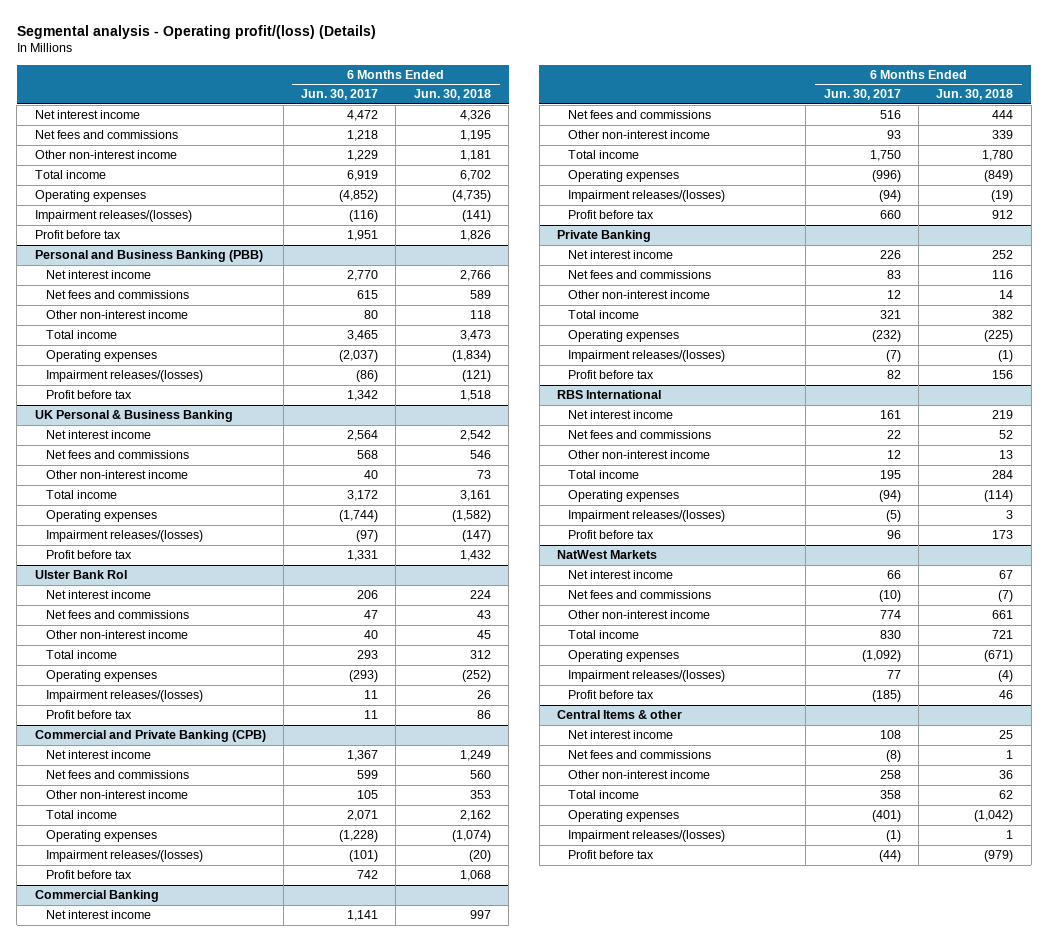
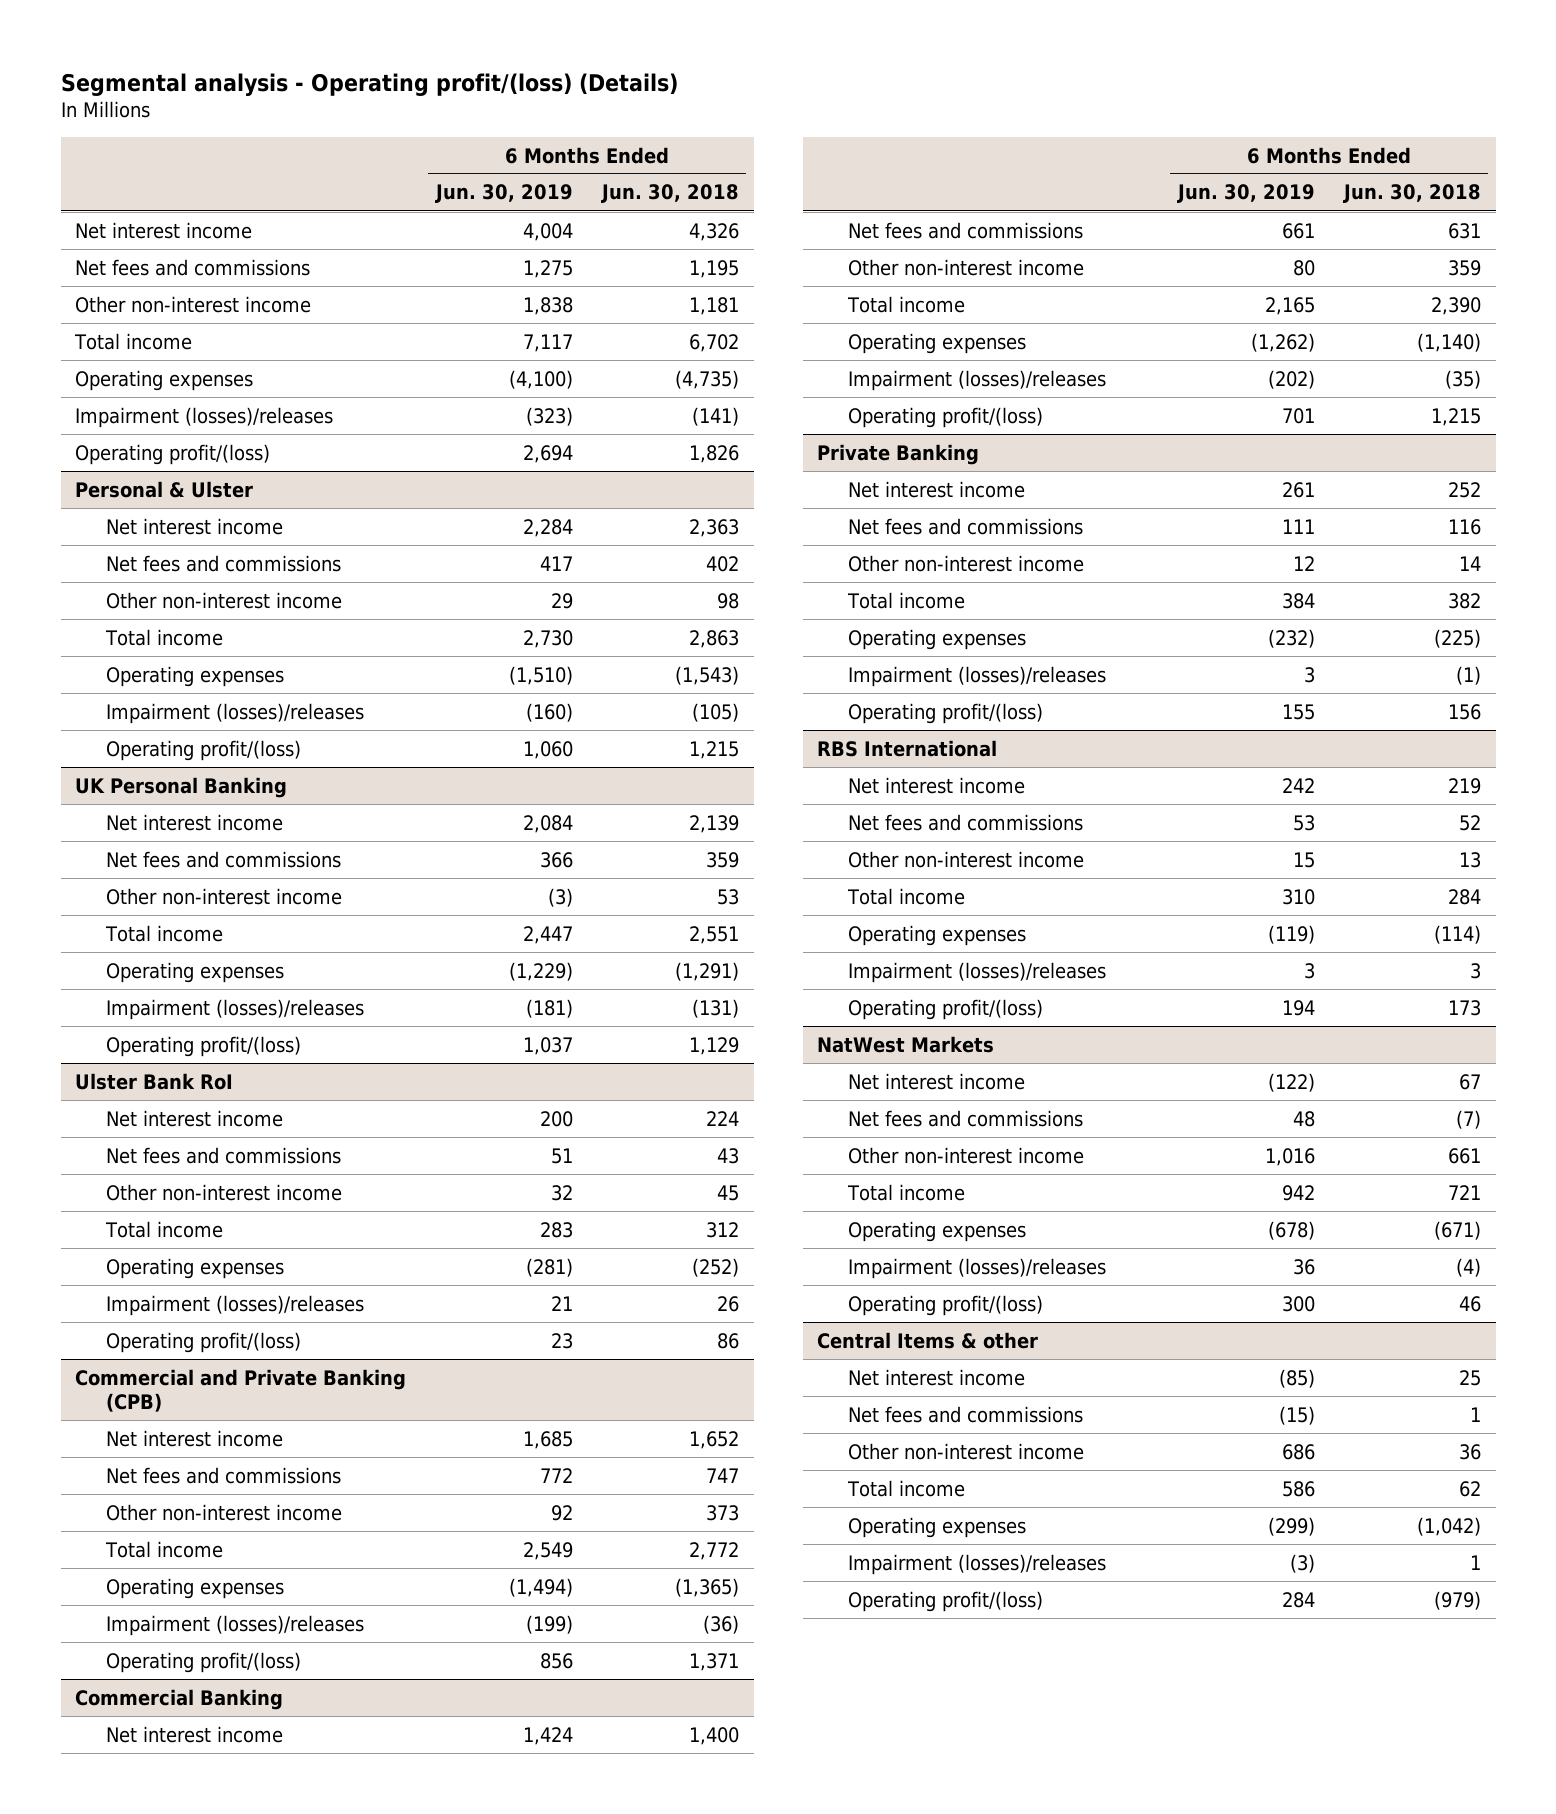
- | 6 Months Ended Jun. 30, 2017 | 6 Months Ended Jun. 30, 2018
+ | 6 Months Ended Jun. 30, 2019 | 6 Months Ended Jun. 30, 2018
- Impairment releases/(losses) | (116) | (141)
- Profit before tax | 1,951 | 1,826
- Personal and Business Banking (PBB)
- Net interest income | 2,770 | 2,766
- Net fees and commissions | 615 | 589
- Other non-interest income | 80 | 118
- Total income | 3,465 | 3,473
- Operating expenses | (2,037) | (1,834)
- Impairment releases/(losses) | (86) | (121)
- Profit before tax | 1,342 | 1,518
- UK Personal & Business Banking
- Net interest income | 2,564 | 2,542
- Net fees and commissions | 568 | 546
- Other non-interest income | 40 | 73
- Total income | 3,172 | 3,161
- Operating expenses | (1,744) | (1,582)
- Impairment releases/(losses) | (97) | (147)
- Profit before tax | 1,331 | 1,432
+ Impairment (losses)/releases | (323) | (141)
+ Operating profit/(loss) | 2,694 | 1,826
+ Personal & Ulster
+ Net interest income | 2,284 | 2,363
+ Net fees and commissions | 417 | 402
+ Other non-interest income | 29 | 98
+ Total income | 2,730 | 2,863
+ Operating expenses | (1,510) | (1,543)
+ Impairment (losses)/releases | (160) | (105)
+ Operating profit/(loss) | 1,060 | 1,215
+ UK Personal Banking
+ Net interest income | 2,084 | 2,139
+ Net fees and commissions | 366 | 359
+ Other non-interest income | (3) | 53
+ Total income | 2,447 | 2,551
+ Operating expenses | (1,229) | (1,291)
+ Impairment (losses)/releases | (181) | (131)
+ Operating profit/(loss) | 1,037 | 1,129
@ Ulster Bank RoI
- Impairment releases/(losses) | 11 | 26
- Profit before tax | 11 | 86
+ Impairment (losses)/releases | 21 | 26
+ Operating profit/(loss) | 23 | 86
@ Commercial and Private Banking (CPB)
- Net interest income | 1,367 | 1,249
- Net fees and commissions | 599 | 560
- Other non-interest income | 105 | 353
- Total income | 2,071 | 2,162
- Operating expenses | (1,228) | (1,074)
- Impairment releases/(losses) | (101) | (20)
- Profit before tax | 742 | 1,068
+ Net interest income | 1,685 | 1,652
+ Net fees and commissions | 772 | 747
+ Other non-interest income | 92 | 373
+ Total income | 2,549 | 2,772
+ Operating expenses | (1,494) | (1,365)
+ Impairment (losses)/releases | (199) | (36)
+ Operating profit/(loss) | 856 | 1,371
@ Commercial Banking
- Net interest income | 1,141 | 997
- Net fees and commissions | 516 | 444
- Other non-interest income | 93 | 339
- Total income | 1,750 | 1,780
- Operating expenses | (996) | (849)
- Impairment releases/(losses) | (94) | (19)
- Profit before tax | 660 | 912
+ Net interest income | 1,424 | 1,400
+ Net fees and commissions | 661 | 631
+ Other non-interest income | 80 | 359
+ Total income | 2,165 | 2,390
+ Operating expenses | (1,262) | (1,140)
+ Impairment (losses)/releases | (202) | (35)
+ Operating profit/(loss) | 701 | 1,215
@ Private Banking
- Impairment releases/(losses) | (7) | (1)
- Profit before tax | 82 | 156
+ Impairment (losses)/releases | 3 | (1)
+ Operating profit/(loss) | 155 | 156
@ RBS International
- Impairment releases/(losses) | (5) | 3
- Profit before tax | 96 | 173
+ Impairment (losses)/releases | 3 | 3
+ Operating profit/(loss) | 194 | 173
@ NatWest Markets
- Impairment releases/(losses) | 77 | (4)
- Profit before tax | (185) | 46
+ Impairment (losses)/releases | 36 | (4)
+ Operating profit/(loss) | 300 | 46
@ Central Items & other
- Impairment releases/(losses) | (1) | 1
- Profit before tax | (44) | (979)
+ Impairment (losses)/releases | (3) | 1
+ Operating profit/(loss) | 284 | (979)

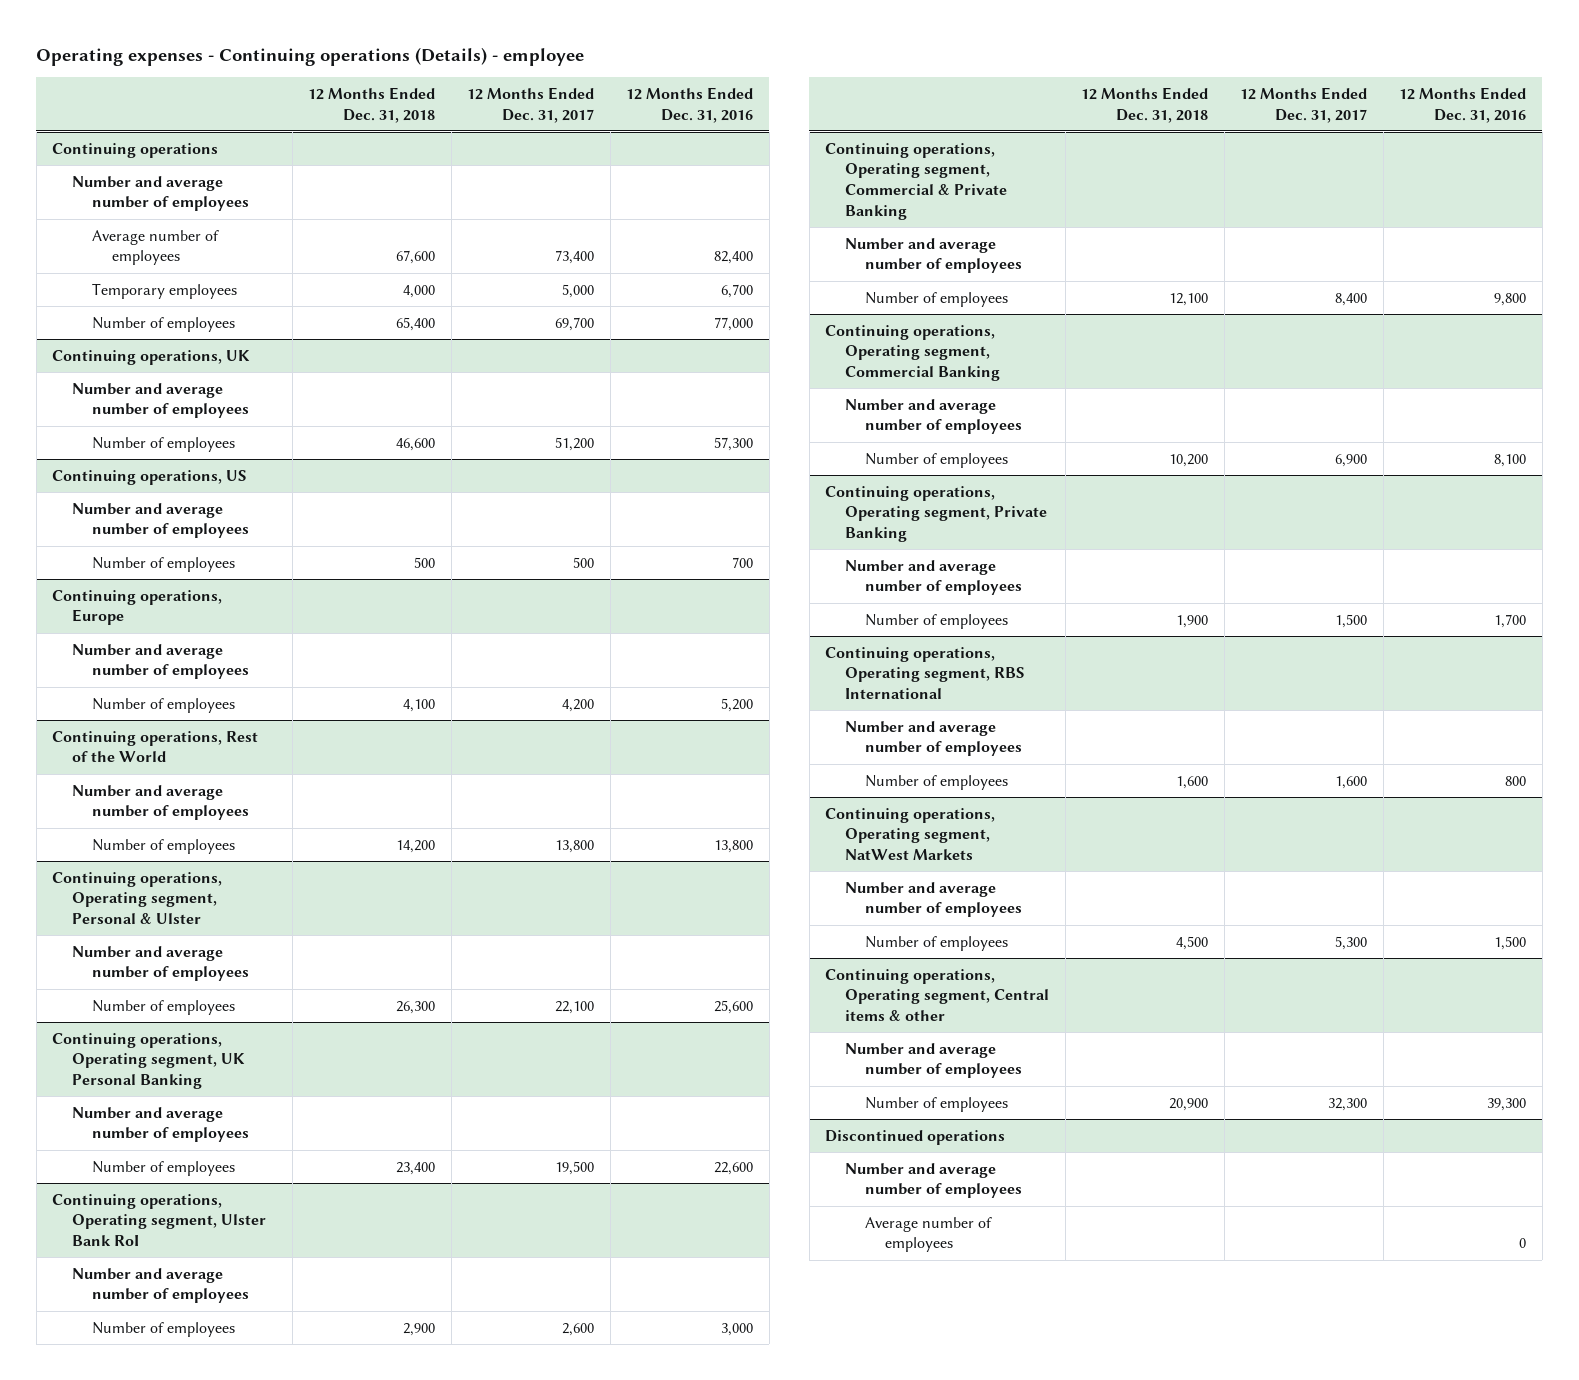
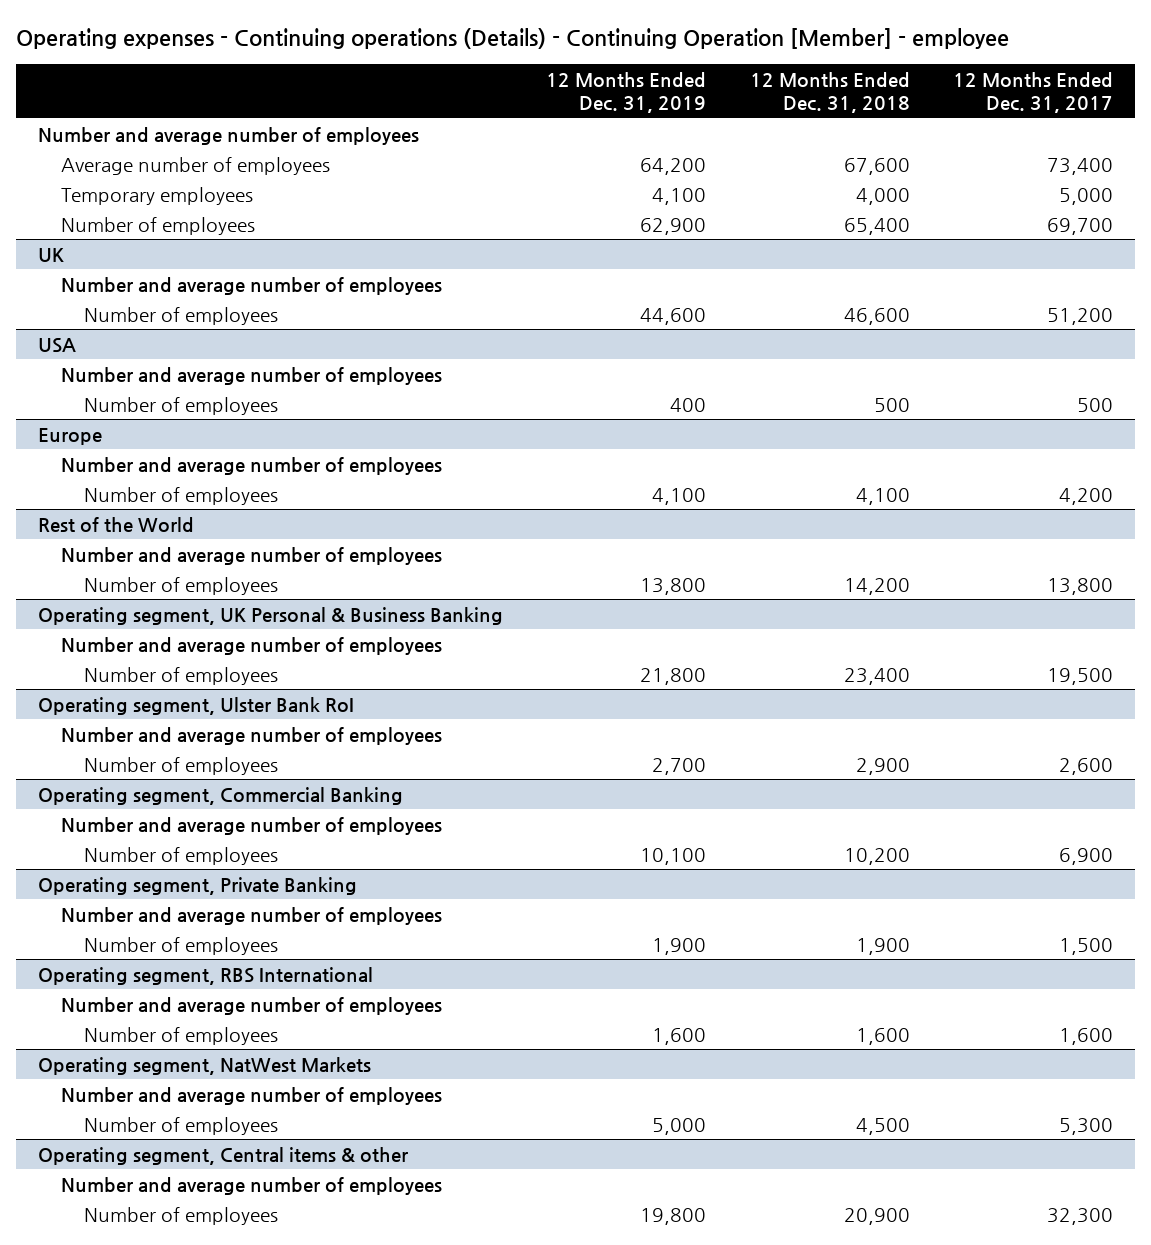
- Operating expenses - Continuing operations (Details) - employee
+ Operating expenses - Continuing operations (Details) - Continuing Operation [Member] - employee
- | 12 Months Ended Dec. 31, 2018 | 12 Months Ended Dec. 31, 2017 | 12 Months Ended Dec. 31, 2016
+ | 12 Months Ended Dec. 31, 2019 | 12 Months Ended Dec. 31, 2018 | 12 Months Ended Dec. 31, 2017
- Continuing operations
- Continuing operations, UK
+ UK
- Continuing operations, US
+ USA
- Continuing operations, Europe
+ Europe
- Continuing operations, Rest of the World
+ Rest of the World
- Continuing operations, Operating segment, Personal & Ulster
- Number and average number of employees
- Number of employees | 26,300 | 22,100 | 25,600
- Continuing operations, Operating segment, UK Personal Banking
+ Operating segment, UK Personal & Business Banking
- Continuing operations, Operating segment, Ulster Bank RoI
+ Operating segment, Ulster Bank RoI
- Continuing operations, Operating segment, Commercial & Private Banking
- Number and average number of employees
- Number of employees | 12,100 | 8,400 | 9,800
- Continuing operations, Operating segment, Commercial Banking
+ Operating segment, Commercial Banking
- Continuing operations, Operating segment, Private Banking
+ Operating segment, Private Banking
- Continuing operations, Operating segment, RBS International
+ Operating segment, RBS International
- Continuing operations, Operating segment, NatWest Markets
+ Operating segment, NatWest Markets
- Continuing operations, Operating segment, Central items & other
+ Operating segment, Central items & other
- Discontinued operations
- Number and average number of employees
- Average number of employees | | | 0

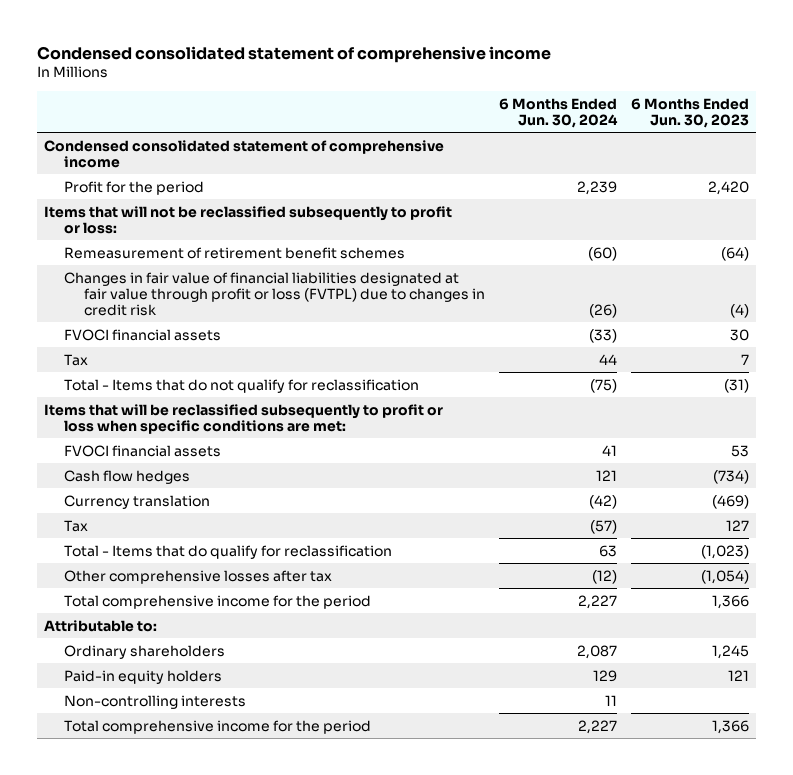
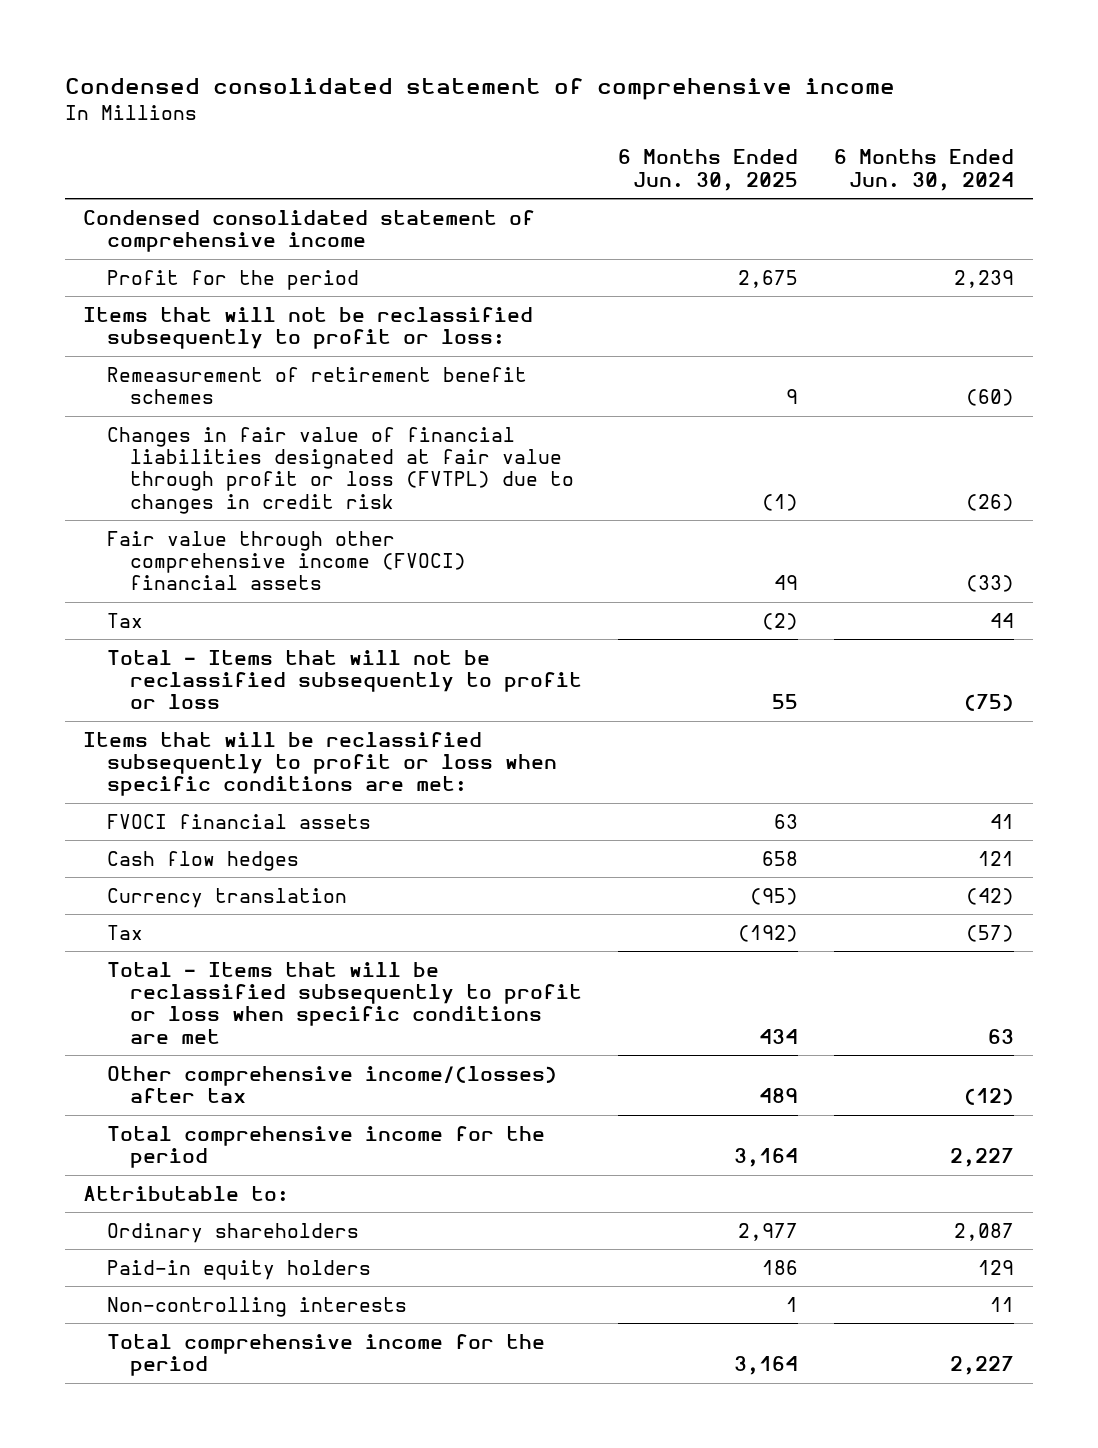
- | 6 Months Ended Jun. 30, 2024 | 6 Months Ended Jun. 30, 2023
+ | 6 Months Ended Jun. 30, 2025 | 6 Months Ended Jun. 30, 2024
- FVOCI financial assets | (33) | 30
+ Fair value through other comprehensive income (FVOCI) financial assets | 49 | (33)
- Total - Items that do not qualify for reclassification | (75) | (31)
+ Total - Items that will not be reclassified subsequently to profit or loss | 55 | (75)
- Total - Items that do qualify for reclassification | 63 | (1,023)
- Other comprehensive losses after tax | (12) | (1,054)
+ Total - Items that will be reclassified subsequently to profit or loss when specific conditions are met | 434 | 63
+ Other comprehensive income/(losses) after tax | 489 | (12)

